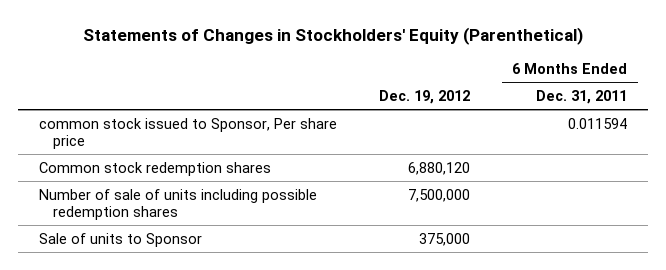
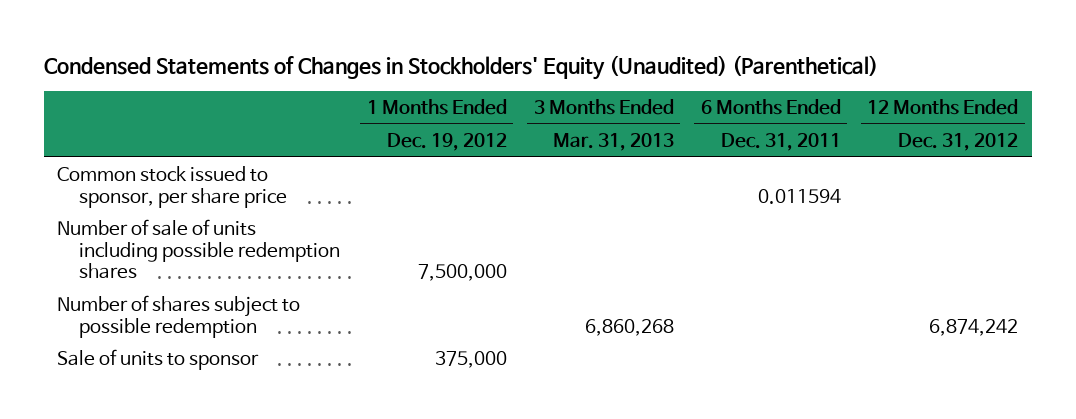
- Statements of Changes in Stockholders' Equity (Parenthetical)
+ Condensed Statements of Changes in Stockholders' Equity (Unaudited) (Parenthetical)
- | Dec. 19, 2012 | 6 Months Ended Dec. 31, 2011
+ | 1 Months Ended Dec. 19, 2012 | 3 Months Ended Mar. 31, 2013 | 6 Months Ended Dec. 31, 2011 | 12 Months Ended Dec. 31, 2012
- common stock issued to Sponsor, Per share price | | 0.011594
- Common stock redemption shares | 6,880,120 |
+ Common stock issued to sponsor, per share price | | | 0.011594 |
- Sale of units to Sponsor | 375,000 |
+ Number of shares subject to possible redemption | | 6,860,268 | | 6,874,242
+ Sale of units to sponsor | 375,000 | | |

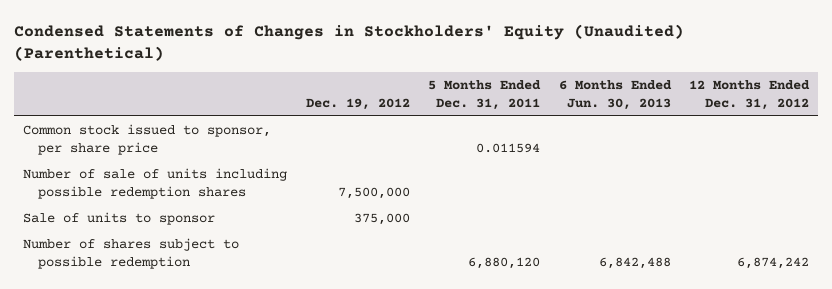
- | 1 Months Ended Dec. 19, 2012 | 3 Months Ended Mar. 31, 2013 | 6 Months Ended Dec. 31, 2011 | 12 Months Ended Dec. 31, 2012
+ | Dec. 19, 2012 | 5 Months Ended Dec. 31, 2011 | 6 Months Ended Jun. 30, 2013 | 12 Months Ended Dec. 31, 2012
moved down: Number of shares subject to possible redemption | | 6,880,120 | 6,842,488 | 6,874,242

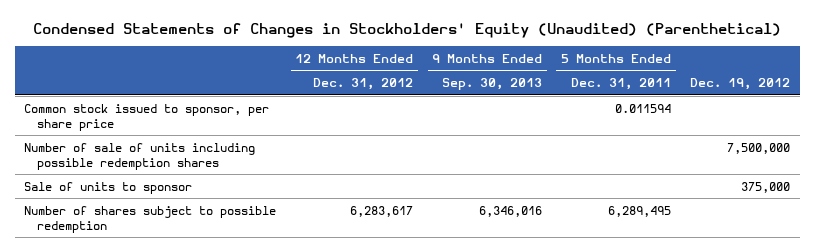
- | Dec. 19, 2012 | 5 Months Ended Dec. 31, 2011 | 6 Months Ended Jun. 30, 2013 | 12 Months Ended Dec. 31, 2012
+ | 12 Months Ended Dec. 31, 2012 | 9 Months Ended Sep. 30, 2013 | 5 Months Ended Dec. 31, 2011 | Dec. 19, 2012
- Number of shares subject to possible redemption | | 6,880,120 | 6,842,488 | 6,874,242
+ Number of shares subject to possible redemption | 6,283,617 | 6,346,016 | 6,289,495 |

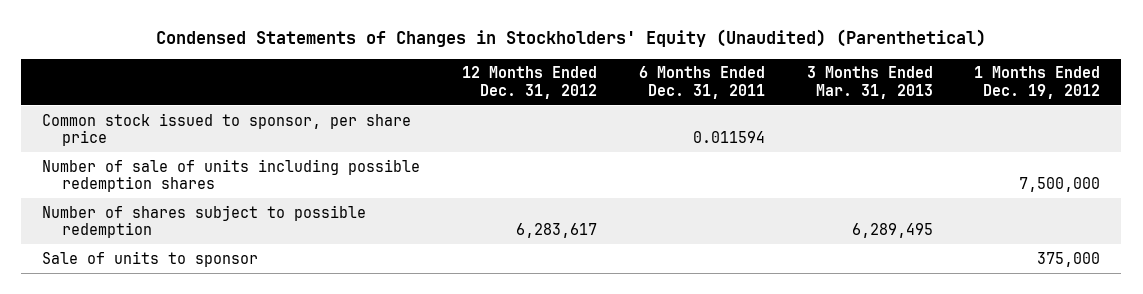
- | 12 Months Ended Dec. 31, 2012 | 9 Months Ended Sep. 30, 2013 | 5 Months Ended Dec. 31, 2011 | Dec. 19, 2012
+ | 12 Months Ended Dec. 31, 2012 | 6 Months Ended Dec. 31, 2011 | 3 Months Ended Mar. 31, 2013 | 1 Months Ended Dec. 19, 2012
moved down: Sale of units to sponsor | | | | 375,000

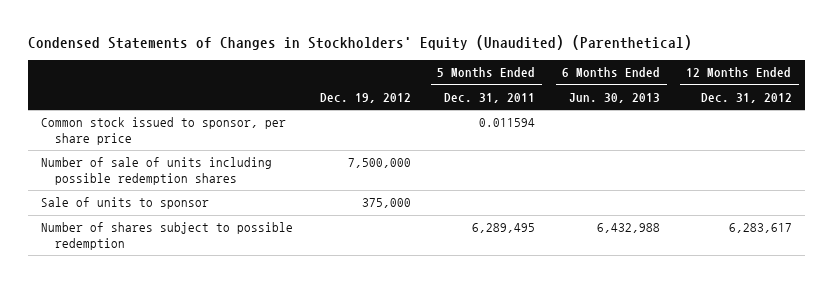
- | 12 Months Ended Dec. 31, 2012 | 6 Months Ended Dec. 31, 2011 | 3 Months Ended Mar. 31, 2013 | 1 Months Ended Dec. 19, 2012
+ | Dec. 19, 2012 | 5 Months Ended Dec. 31, 2011 | 6 Months Ended Jun. 30, 2013 | 12 Months Ended Dec. 31, 2012
moved down: Number of shares subject to possible redemption | | 6,289,495 | 6,432,988 | 6,283,617

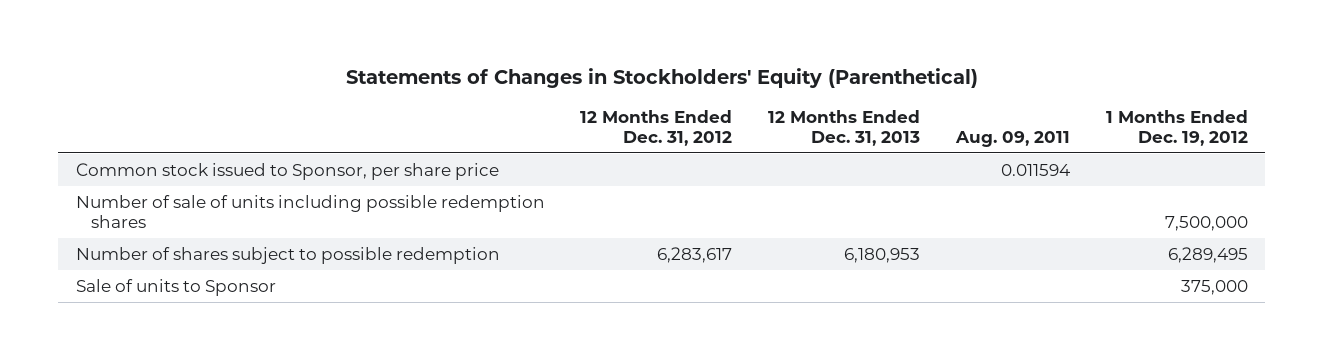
- Condensed Statements of Changes in Stockholders' Equity (Unaudited) (Parenthetical)
+ Statements of Changes in Stockholders' Equity (Parenthetical)
- | Dec. 19, 2012 | 5 Months Ended Dec. 31, 2011 | 6 Months Ended Jun. 30, 2013 | 12 Months Ended Dec. 31, 2012
+ | 12 Months Ended Dec. 31, 2012 | 12 Months Ended Dec. 31, 2013 | Aug. 09, 2011 | 1 Months Ended Dec. 19, 2012
- Common stock issued to sponsor, per share price | | 0.011594 | |
+ Common stock issued to Sponsor, per share price | | | 0.011594 |
- Sale of units to sponsor | 375,000 | | |
+ Sale of units to Sponsor | | | | 375,000

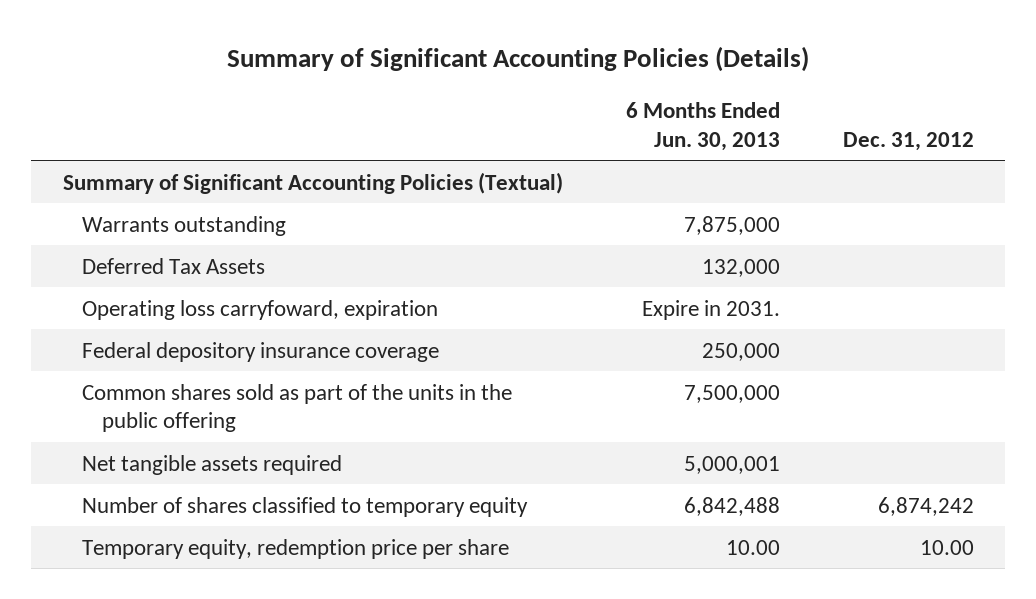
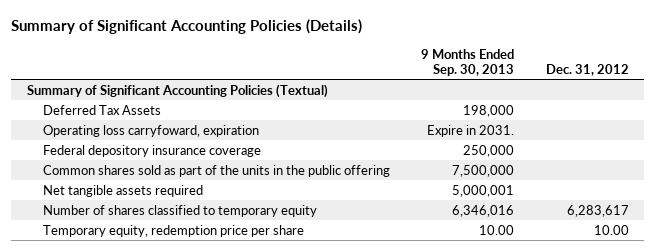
- | 6 Months Ended Jun. 30, 2013 | Dec. 31, 2012
+ | 9 Months Ended Sep. 30, 2013 | Dec. 31, 2012
- Warrants outstanding | 7,875,000 |
- Number of shares classified to temporary equity | 6,842,488 | 6,874,242
+ Number of shares classified to temporary equity | 6,346,016 | 6,283,617

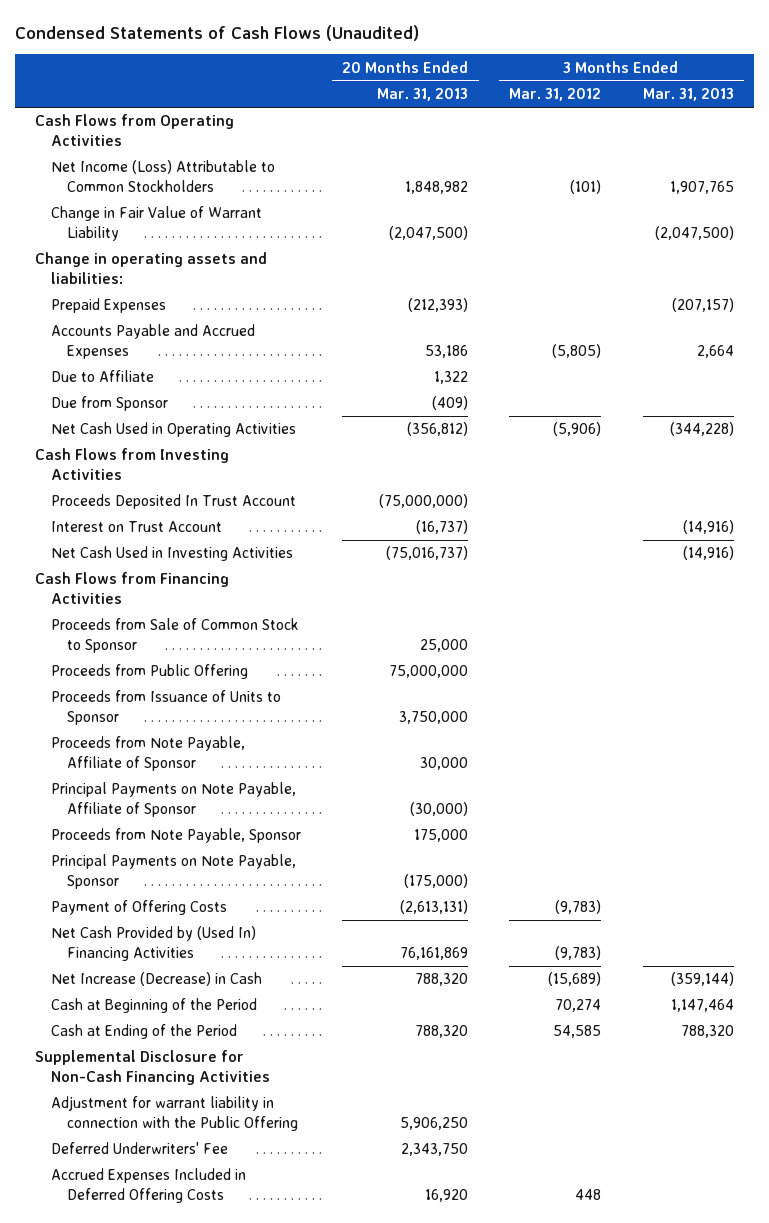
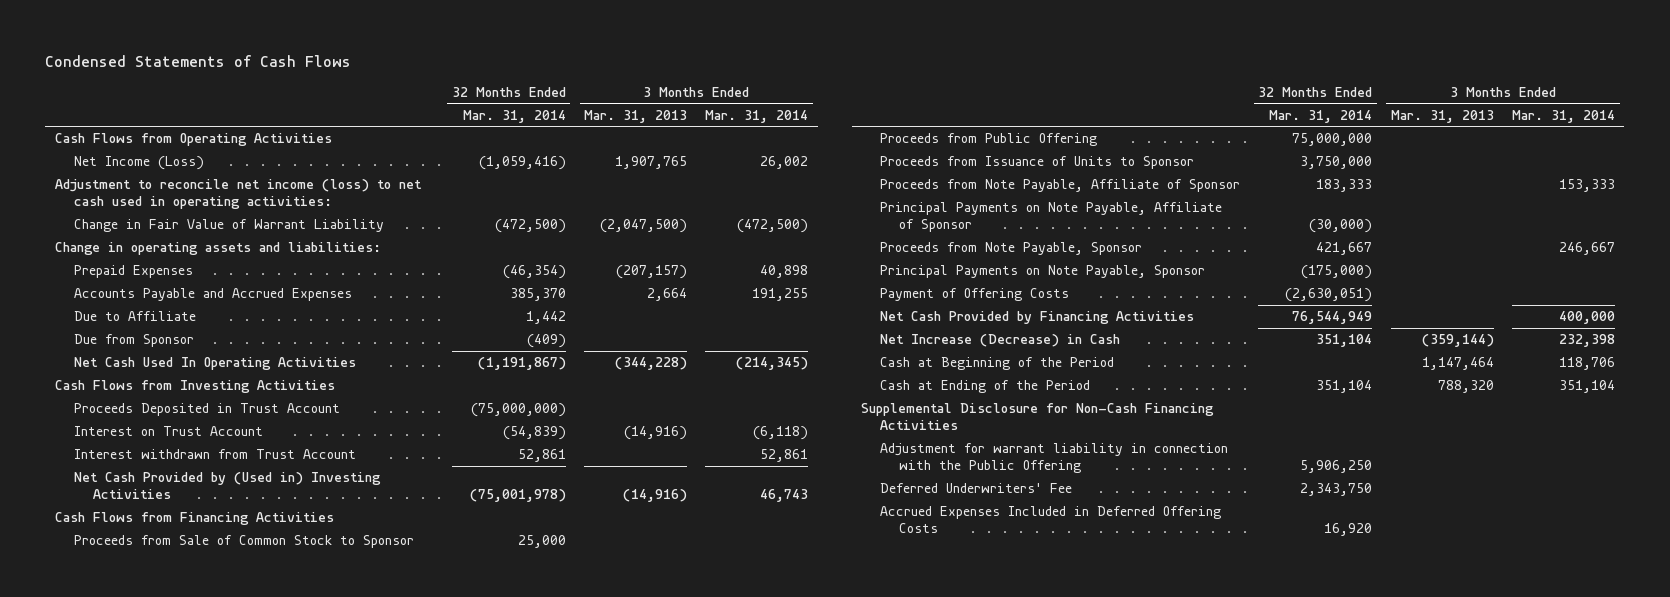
- Condensed Statements of Cash Flows (Unaudited)
+ Condensed Statements of Cash Flows
- | 20 Months Ended Mar. 31, 2013 | 3 Months Ended Mar. 31, 2012 | 3 Months Ended Mar. 31, 2013
+ | 32 Months Ended Mar. 31, 2014 | 3 Months Ended Mar. 31, 2013 | 3 Months Ended Mar. 31, 2014
- Net Income (Loss) Attributable to Common Stockholders | 1,848,982 | (101) | 1,907,765
+ Net Income (Loss) | (1,059,416) | 1,907,765 | 26,002
+ Adjustment to reconcile net income (loss) to net cash used in operating activities:
- Net Cash Used in Operating Activities | (356,812) | (5,906) | (344,228)
+ Net Cash Used In Operating Activities | (1,191,867) | (344,228) | (214,345)
- Proceeds Deposited In Trust Account | (75,000,000) | |
+ Proceeds Deposited in Trust Account | (75,000,000) | |
- Net Cash Used in Investing Activities | (75,016,737) | | (14,916)
+ Interest withdrawn from Trust Account | 52,861 | | 52,861
+ Net Cash Provided by (Used in) Investing Activities | (75,001,978) | (14,916) | 46,743
- Net Cash Provided by (Used In) Financing Activities | 76,161,869 | (9,783) |
+ Net Cash Provided by Financing Activities | 76,544,949 | | 400,000

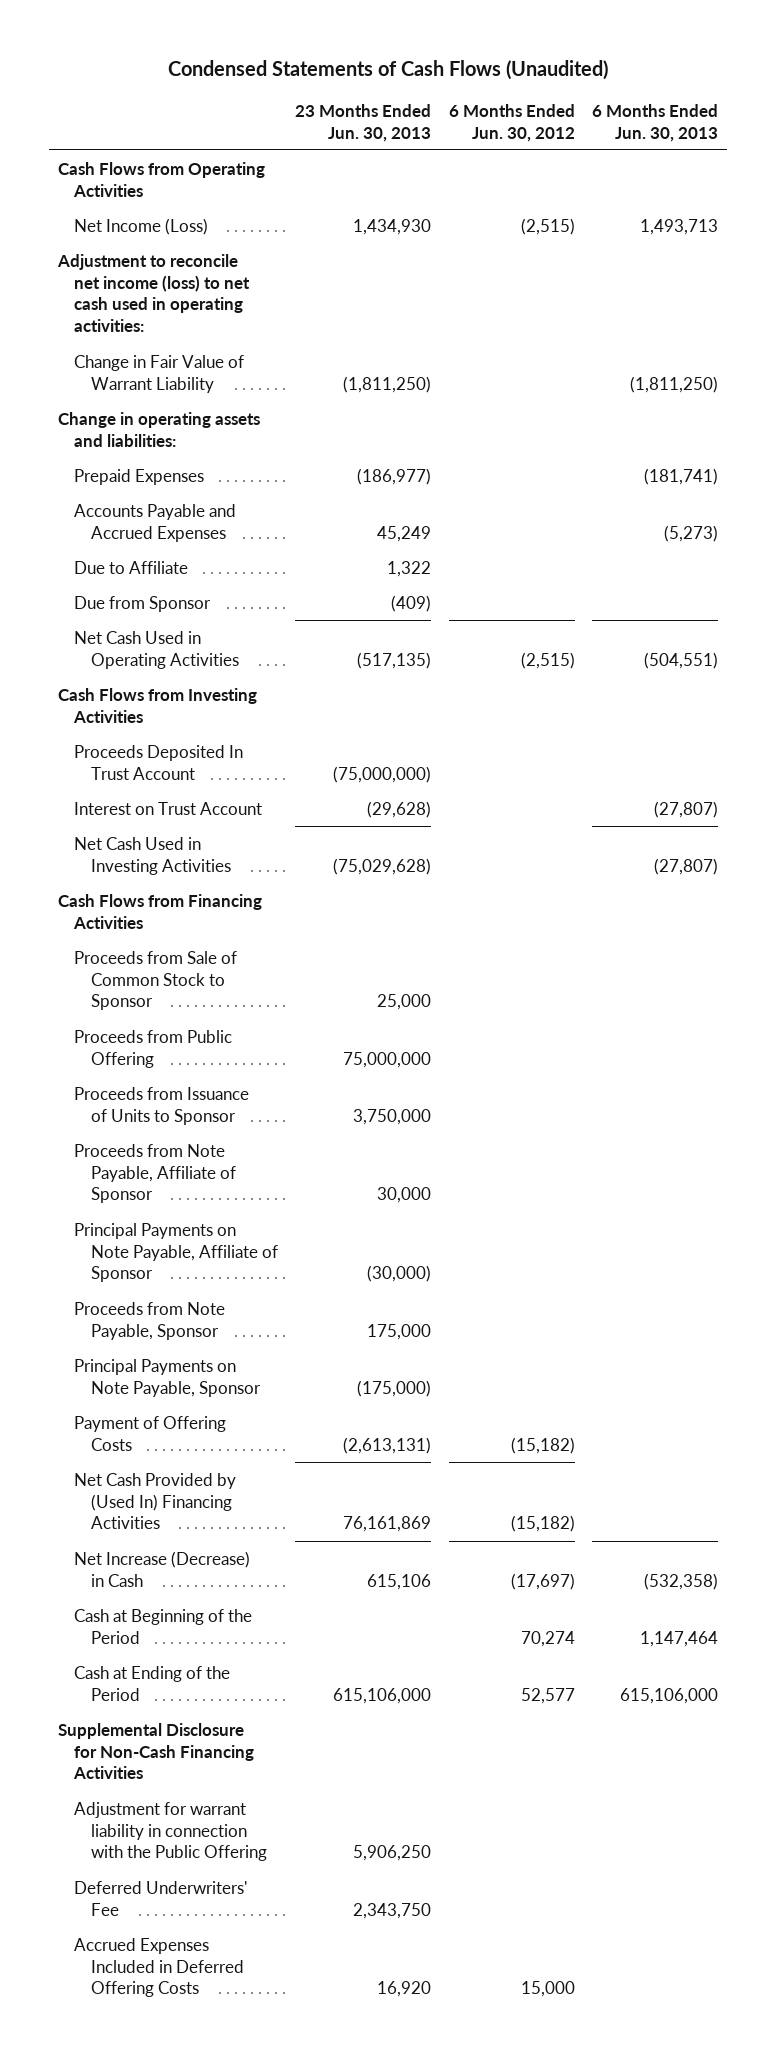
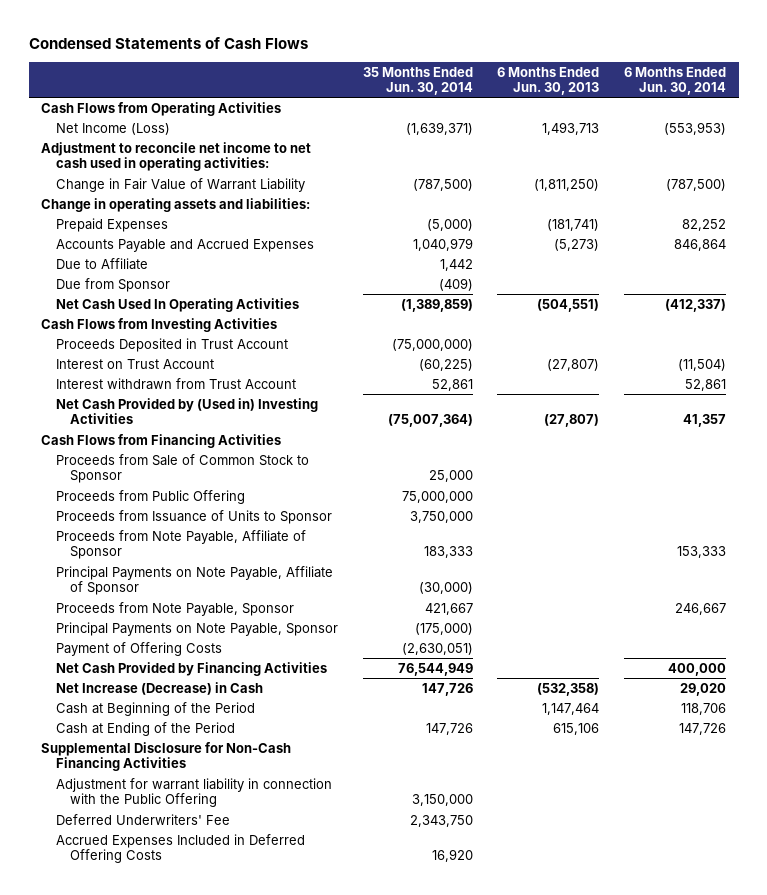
- Condensed Statements of Cash Flows (Unaudited)
+ Condensed Statements of Cash Flows
- | 23 Months Ended Jun. 30, 2013 | 6 Months Ended Jun. 30, 2012 | 6 Months Ended Jun. 30, 2013
+ | 35 Months Ended Jun. 30, 2014 | 6 Months Ended Jun. 30, 2013 | 6 Months Ended Jun. 30, 2014
- Adjustment to reconcile net income (loss) to net cash used in operating activities:
+ Adjustment to reconcile net income to net cash used in operating activities:
- Net Cash Used in Operating Activities | (517,135) | (2,515) | (504,551)
+ Net Cash Used In Operating Activities | (1,389,859) | (504,551) | (412,337)
- Proceeds Deposited In Trust Account | (75,000,000) | |
+ Proceeds Deposited in Trust Account | (75,000,000) | |
- Net Cash Used in Investing Activities | (75,029,628) | | (27,807)
+ Interest withdrawn from Trust Account | 52,861 | | 52,861
+ Net Cash Provided by (Used in) Investing Activities | (75,007,364) | (27,807) | 41,357
- Net Cash Provided by (Used In) Financing Activities | 76,161,869 | (15,182) |
+ Net Cash Provided by Financing Activities | 76,544,949 | | 400,000
- Cash at Ending of the Period | 615,106,000 | 52,577 | 615,106,000
+ Cash at Ending of the Period | 147,726 | 615,106 | 147,726

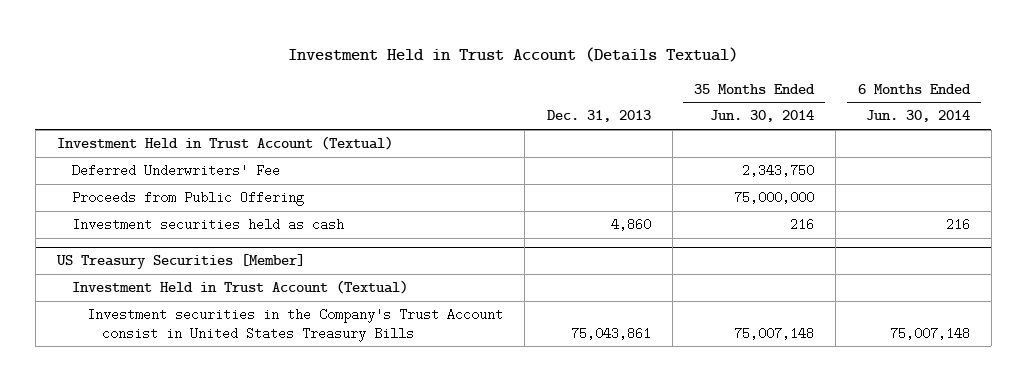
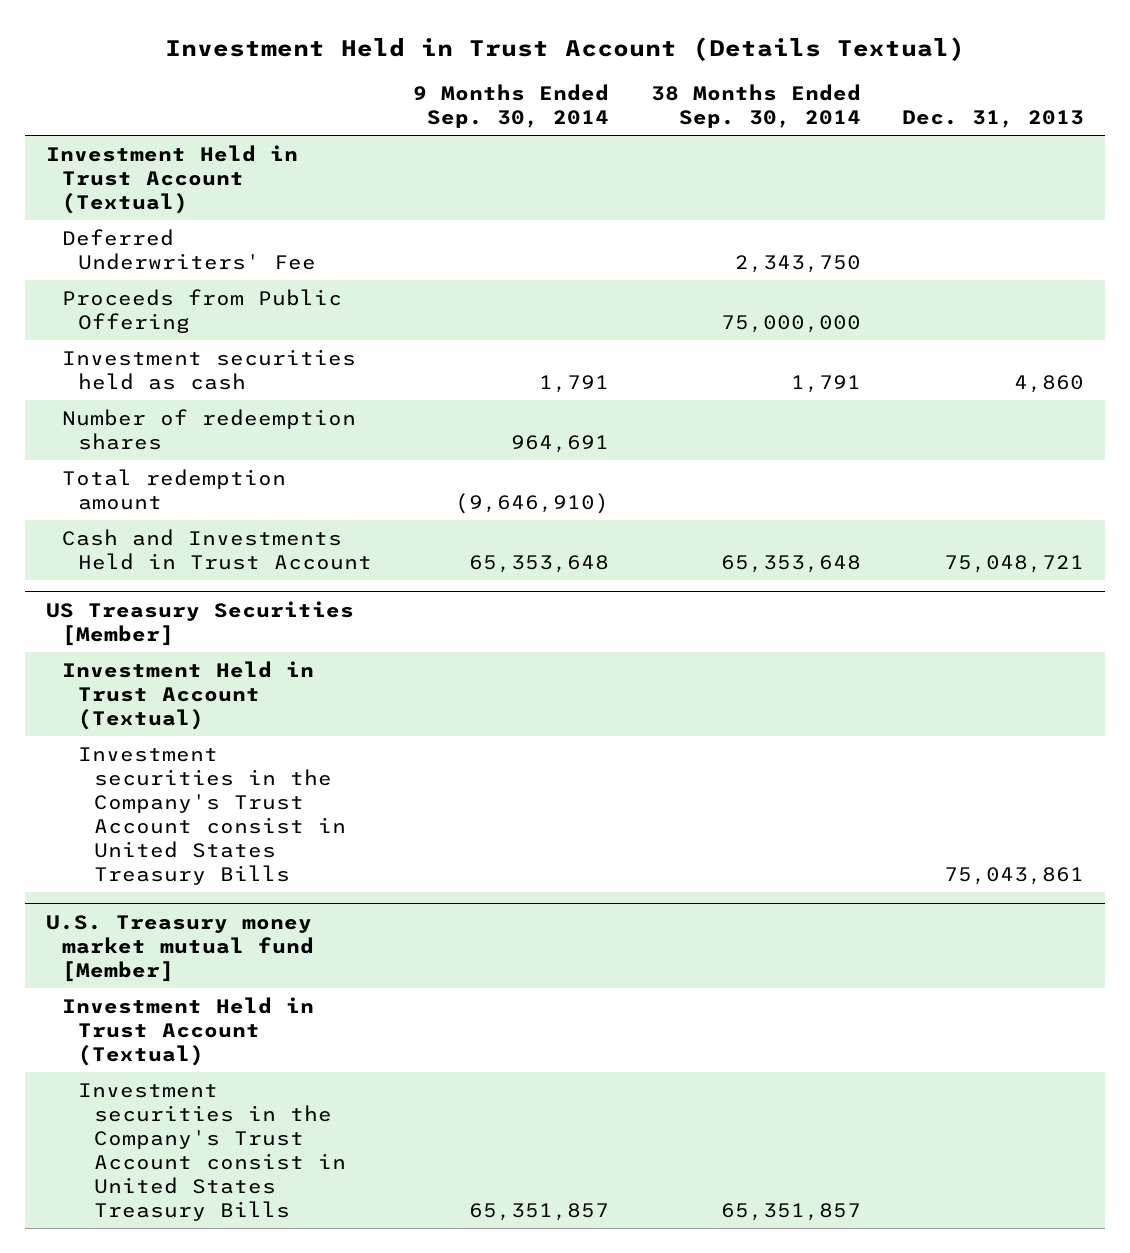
- | Dec. 31, 2013 | 35 Months Ended Jun. 30, 2014 | 6 Months Ended Jun. 30, 2014
+ | 9 Months Ended Sep. 30, 2014 | 38 Months Ended Sep. 30, 2014 | Dec. 31, 2013
+ Number of redeemption shares | 964,691 | |
+ Total redemption amount | (9,646,910) | |
+ Cash and Investments Held in Trust Account | 65,353,648 | 65,353,648 | 75,048,721
+ U.S. Treasury money market mutual fund [Member]
+ Investment Held in Trust Account (Textual)
+ Investment securities in the Company's Trust Account consist in United States Treasury Bills | 65,351,857 | 65,351,857 |

